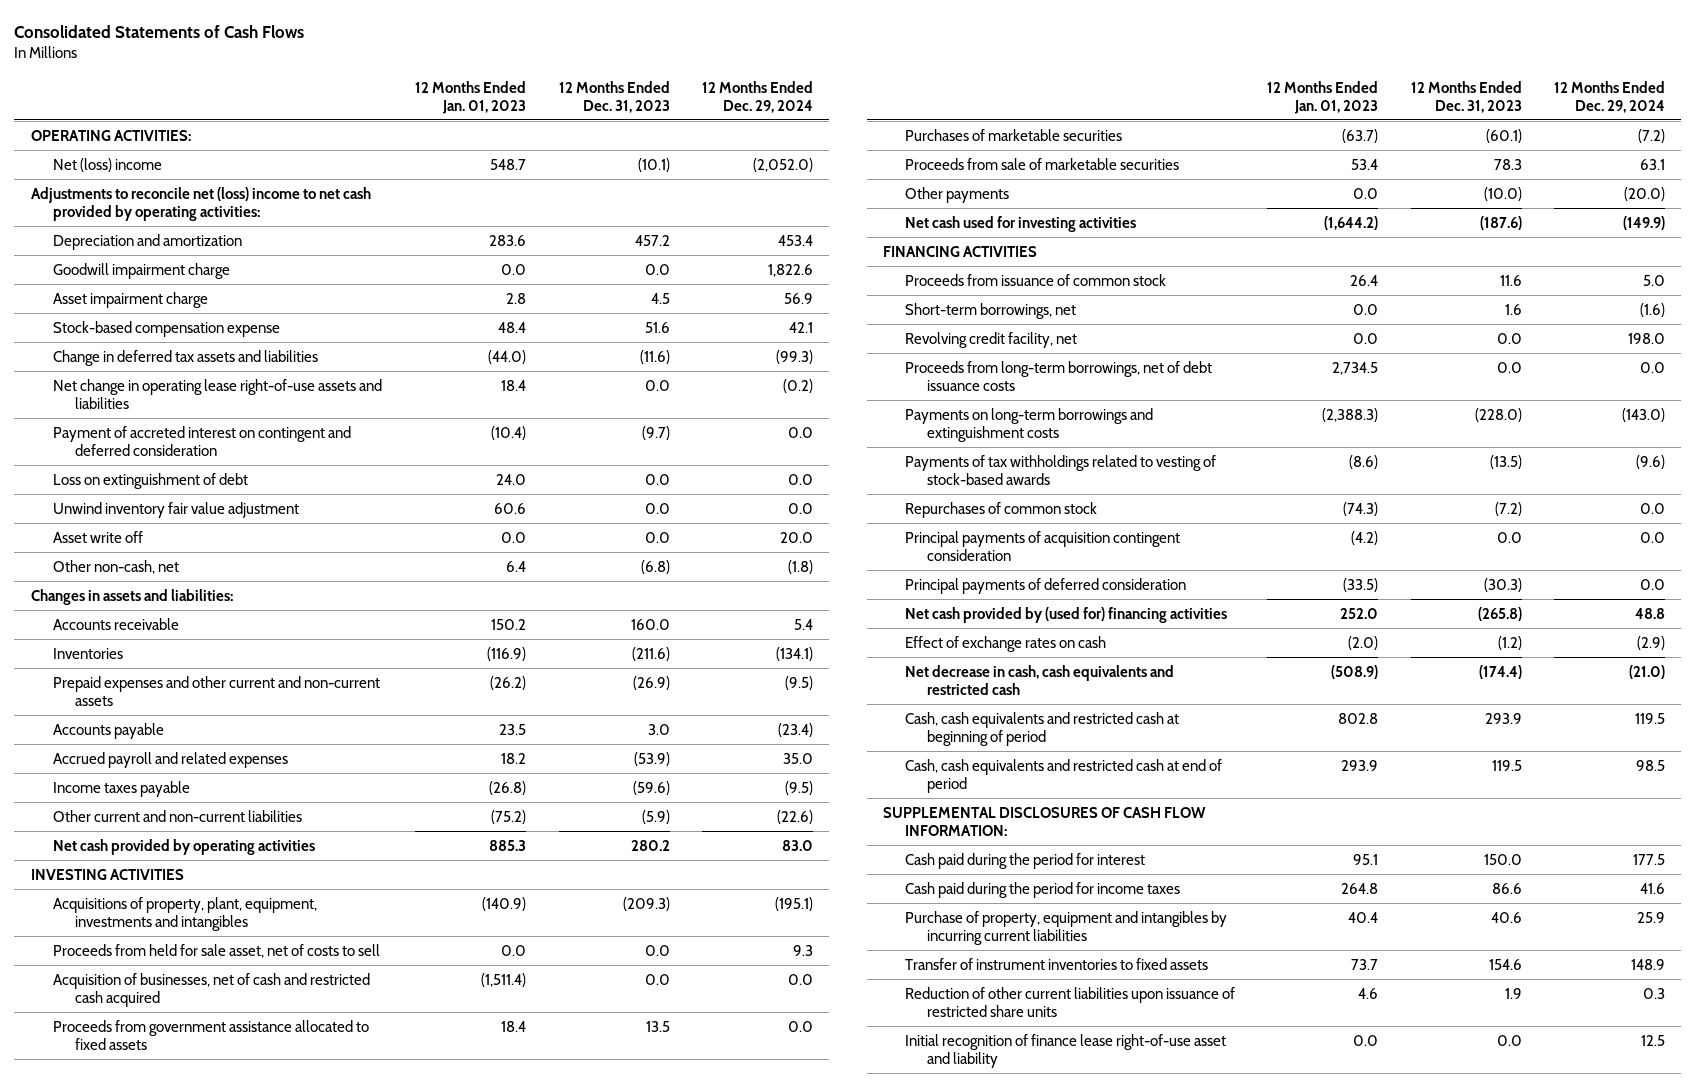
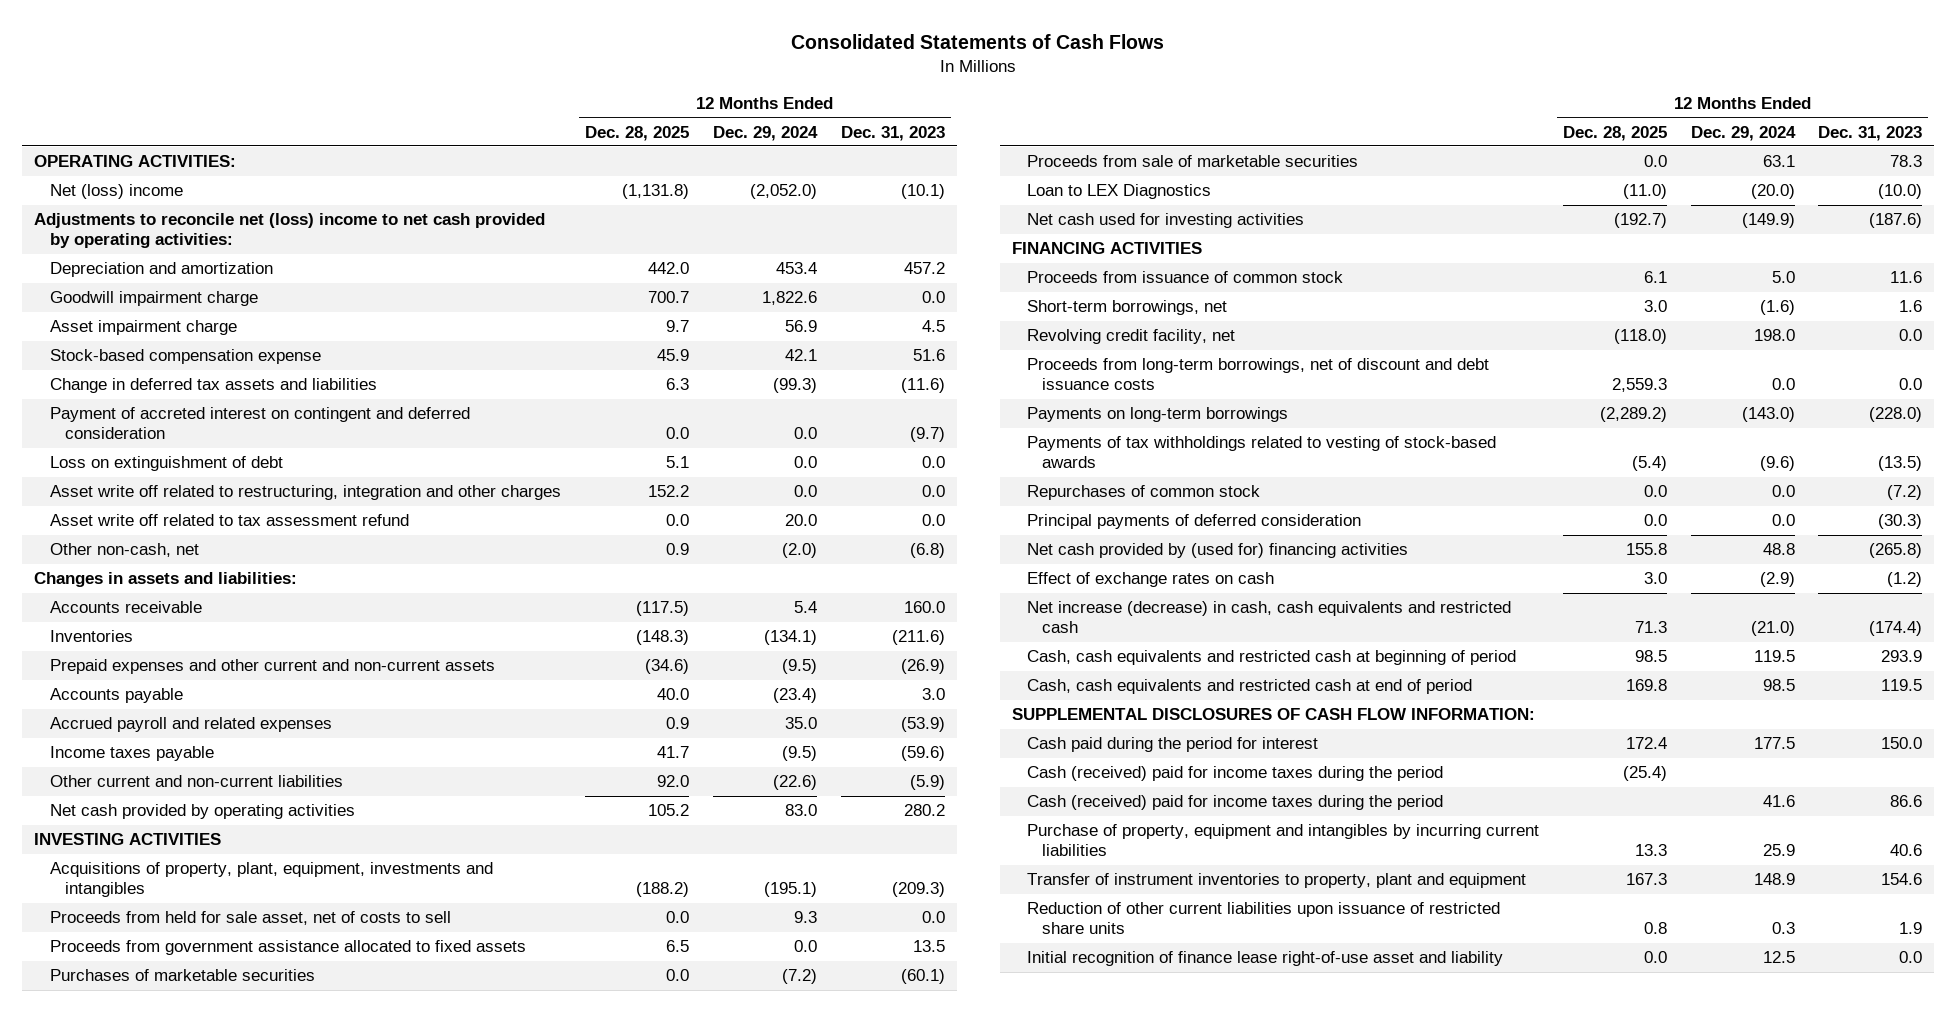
- | 12 Months Ended Jan. 01, 2023 | 12 Months Ended Dec. 31, 2023 | 12 Months Ended Dec. 29, 2024
+ | 12 Months Ended Dec. 28, 2025 | 12 Months Ended Dec. 29, 2024 | 12 Months Ended Dec. 31, 2023
- Net change in operating lease right-of-use assets and liabilities | 18.4 | 0.0 | (0.2)
- Unwind inventory fair value adjustment | 60.6 | 0.0 | 0.0
- Asset write off | 0.0 | 0.0 | 20.0
- Other non-cash, net | 6.4 | (6.8) | (1.8)
+ Asset write off related to restructuring, integration and other charges | 152.2 | 0.0 | 0.0
+ Asset write off related to tax assessment refund | 0.0 | 20.0 | 0.0
+ Other non-cash, net | 0.9 | (2.0) | (6.8)
- Acquisition of businesses, net of cash and restricted cash acquired | (1,511.4) | 0.0 | 0.0
- Other payments | 0.0 | (10.0) | (20.0)
+ Loan to LEX Diagnostics | (11.0) | (20.0) | (10.0)
- Proceeds from long-term borrowings, net of debt issuance costs | 2,734.5 | 0.0 | 0.0
- Payments on long-term borrowings and extinguishment costs | (2,388.3) | (228.0) | (143.0)
+ Proceeds from long-term borrowings, net of discount and debt issuance costs | 2,559.3 | 0.0 | 0.0
+ Payments on long-term borrowings | (2,289.2) | (143.0) | (228.0)
- Principal payments of acquisition contingent consideration | (4.2) | 0.0 | 0.0
- Net decrease in cash, cash equivalents and restricted cash | (508.9) | (174.4) | (21.0)
+ Net increase (decrease) in cash, cash equivalents and restricted cash | 71.3 | (21.0) | (174.4)
- Cash paid during the period for income taxes | 264.8 | 86.6 | 41.6
+ Cash (received) paid for income taxes during the period | (25.4) | |
+ Cash (received) paid for income taxes during the period | | 41.6 | 86.6
- Transfer of instrument inventories to fixed assets | 73.7 | 154.6 | 148.9
+ Transfer of instrument inventories to property, plant and equipment | 167.3 | 148.9 | 154.6

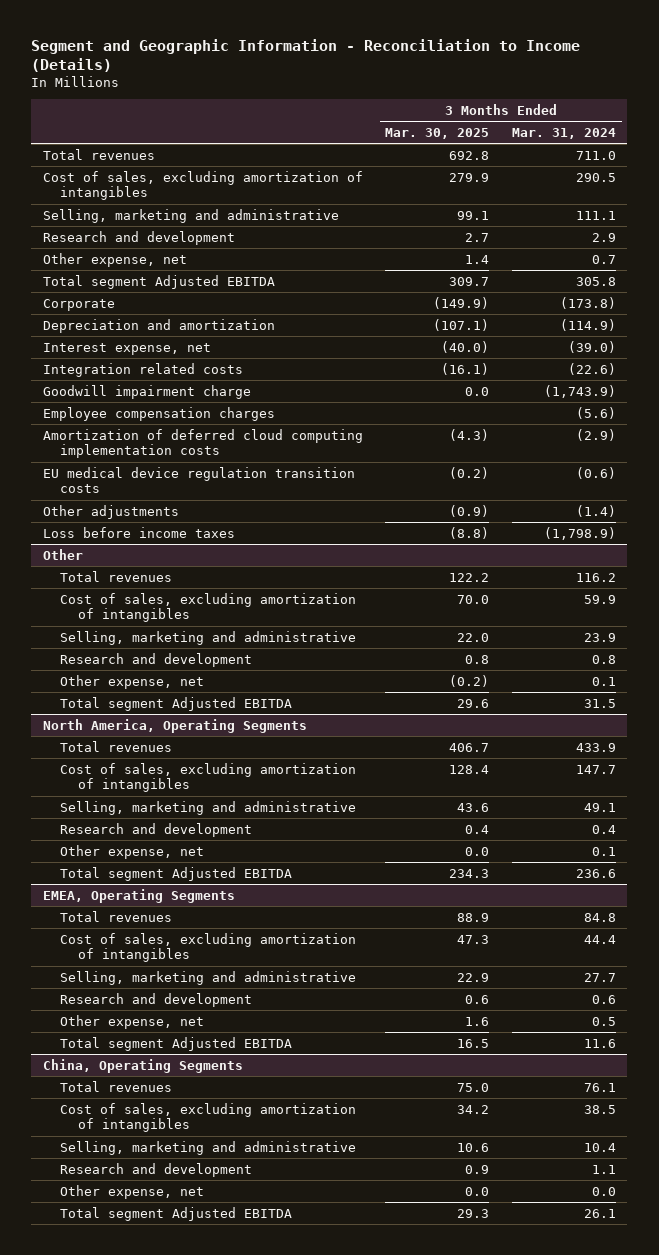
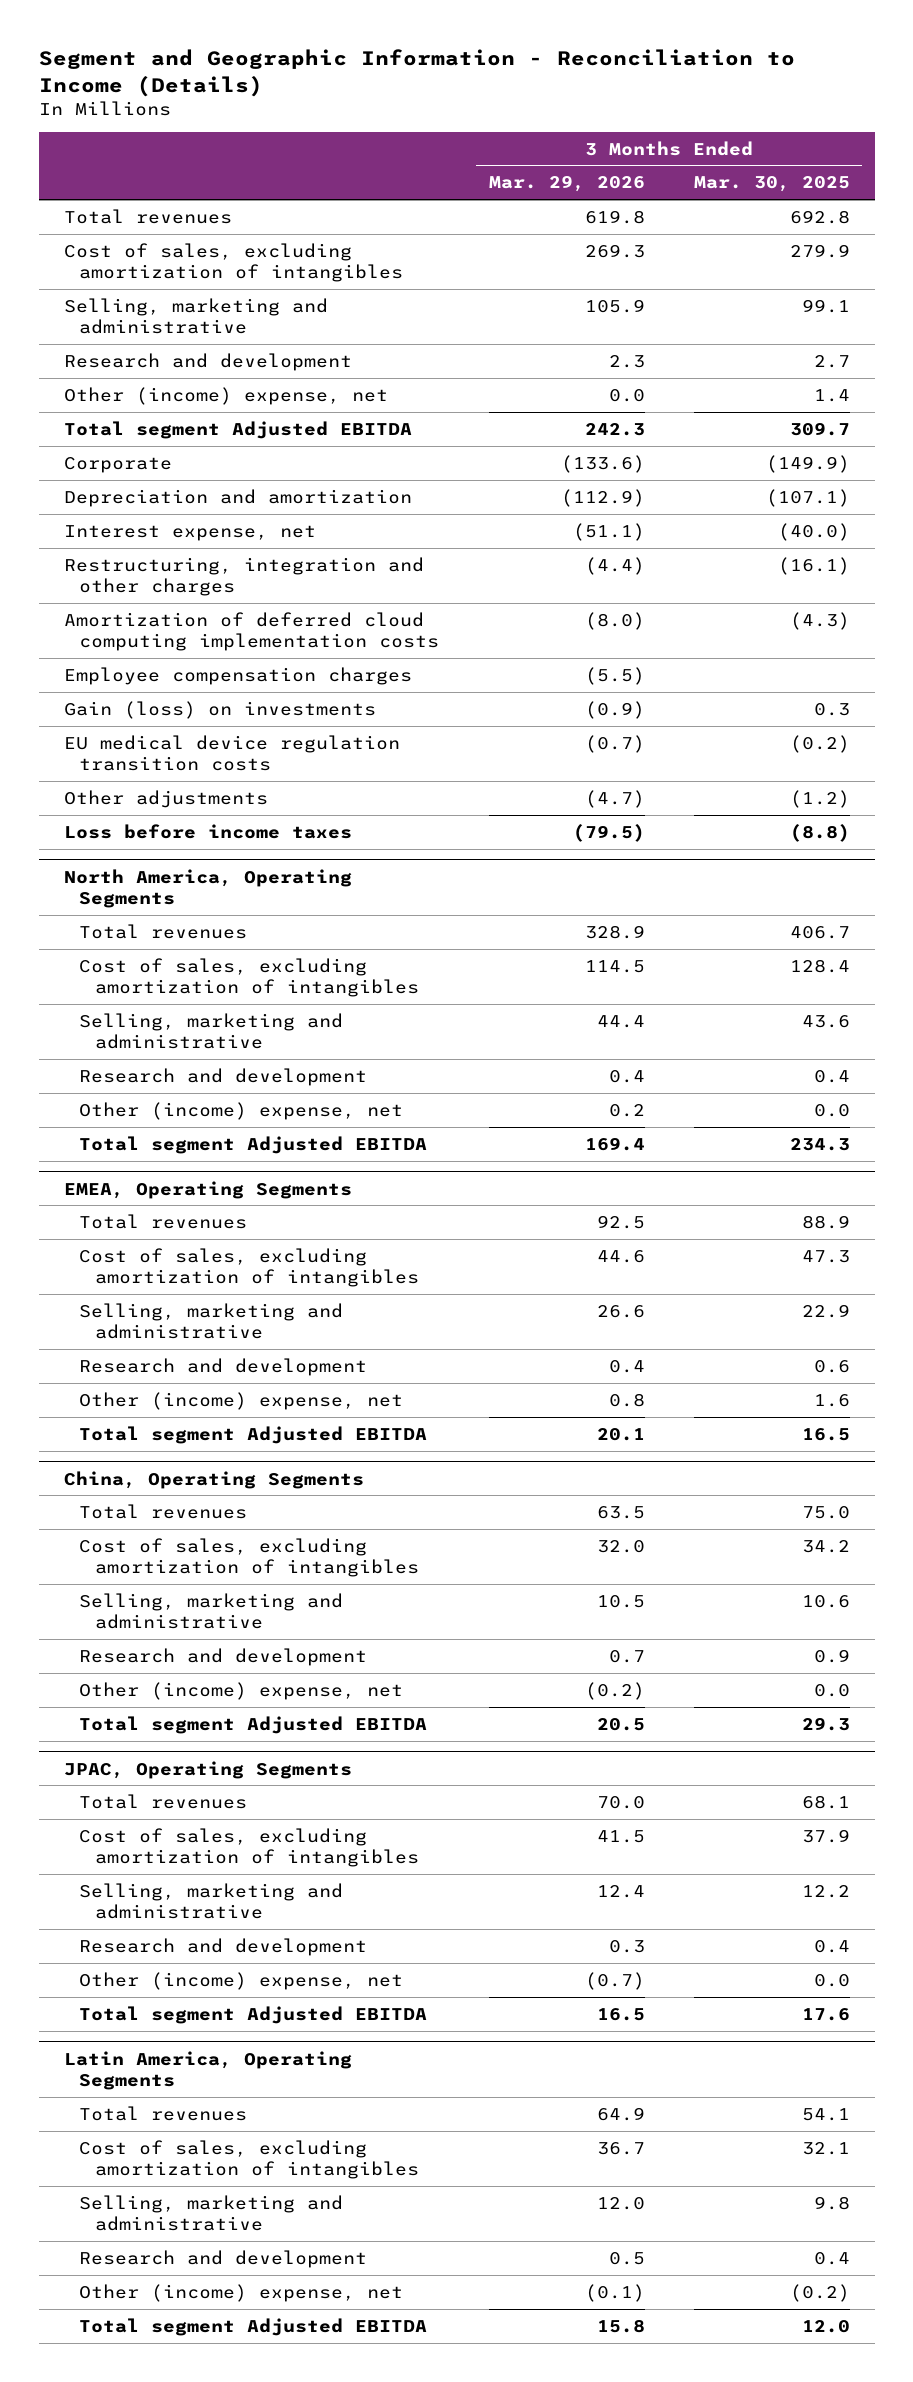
- | 3 Months Ended Mar. 30, 2025 | 3 Months Ended Mar. 31, 2024
+ | 3 Months Ended Mar. 29, 2026 | 3 Months Ended Mar. 30, 2025
- Other expense, net | 1.4 | 0.7
+ Other (income) expense, net | 0.0 | 1.4
- Integration related costs | (16.1) | (22.6)
- Goodwill impairment charge | 0.0 | (1,743.9)
+ Restructuring, integration and other charges | (4.4) | (16.1)
moved down: Employee compensation charges | (5.5) |
+ Gain (loss) on investments | (0.9) | 0.3
- Other adjustments | (0.9) | (1.4)
+ Other adjustments | (4.7) | (1.2)
- Other
- Total revenues | 122.2 | 116.2
- Cost of sales, excluding amortization of intangibles | 70.0 | 59.9
- Selling, marketing and administrative | 22.0 | 23.9
- Research and development | 0.8 | 0.8
- Other expense, net | (0.2) | 0.1
- Total segment Adjusted EBITDA | 29.6 | 31.5
@ North America, Operating Segments
- Other expense, net | 0.0 | 0.1
+ Other (income) expense, net | 0.2 | 0.0
@ EMEA, Operating Segments
- Other expense, net | 1.6 | 0.5
+ Other (income) expense, net | 0.8 | 1.6
@ China, Operating Segments
- Other expense, net | 0.0 | 0.0
+ Other (income) expense, net | (0.2) | 0.0
+ JPAC, Operating Segments
+ Total revenues | 70.0 | 68.1
+ Cost of sales, excluding amortization of intangibles | 41.5 | 37.9
+ Selling, marketing and administrative | 12.4 | 12.2
+ Research and development | 0.3 | 0.4
+ Other (income) expense, net | (0.7) | 0.0
+ Total segment Adjusted EBITDA | 16.5 | 17.6
+ Latin America, Operating Segments
+ Total revenues | 64.9 | 54.1
+ Cost of sales, excluding amortization of intangibles | 36.7 | 32.1
+ Selling, marketing and administrative | 12.0 | 9.8
+ Research and development | 0.5 | 0.4
+ Other (income) expense, net | (0.1) | (0.2)
+ Total segment Adjusted EBITDA | 15.8 | 12.0

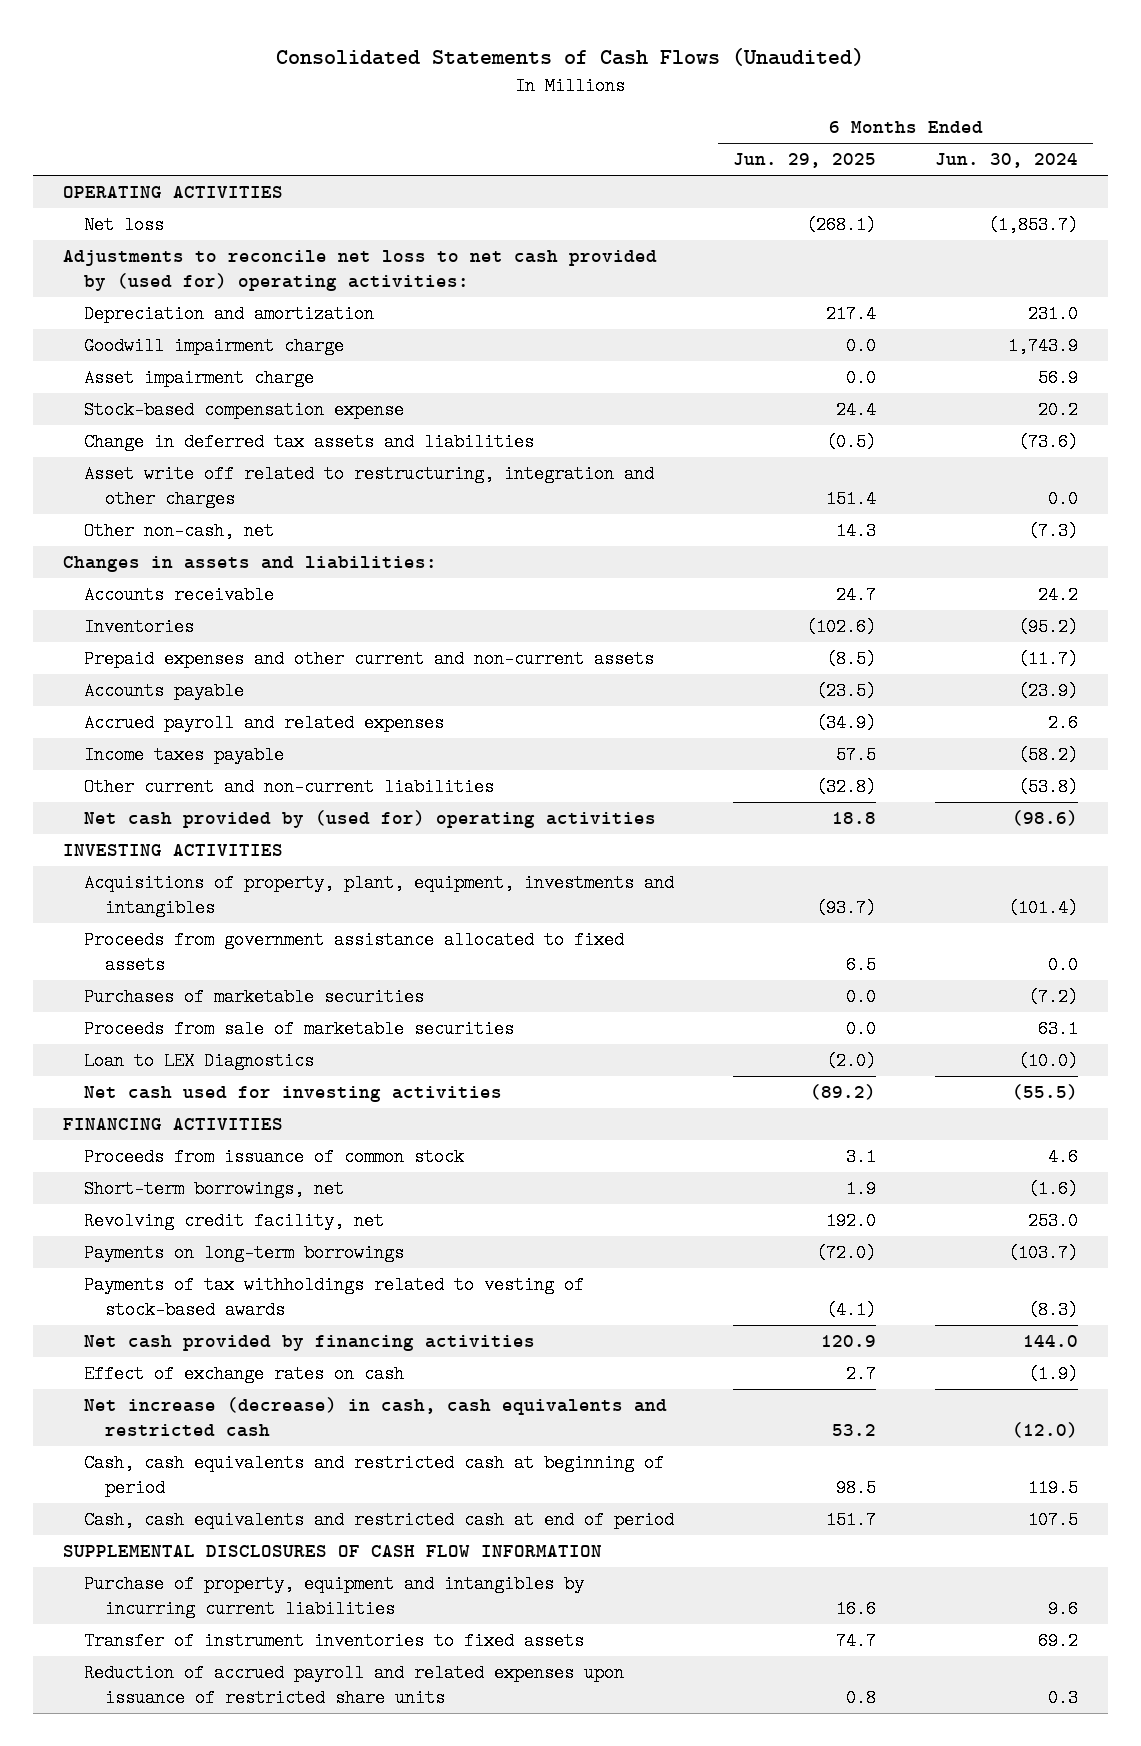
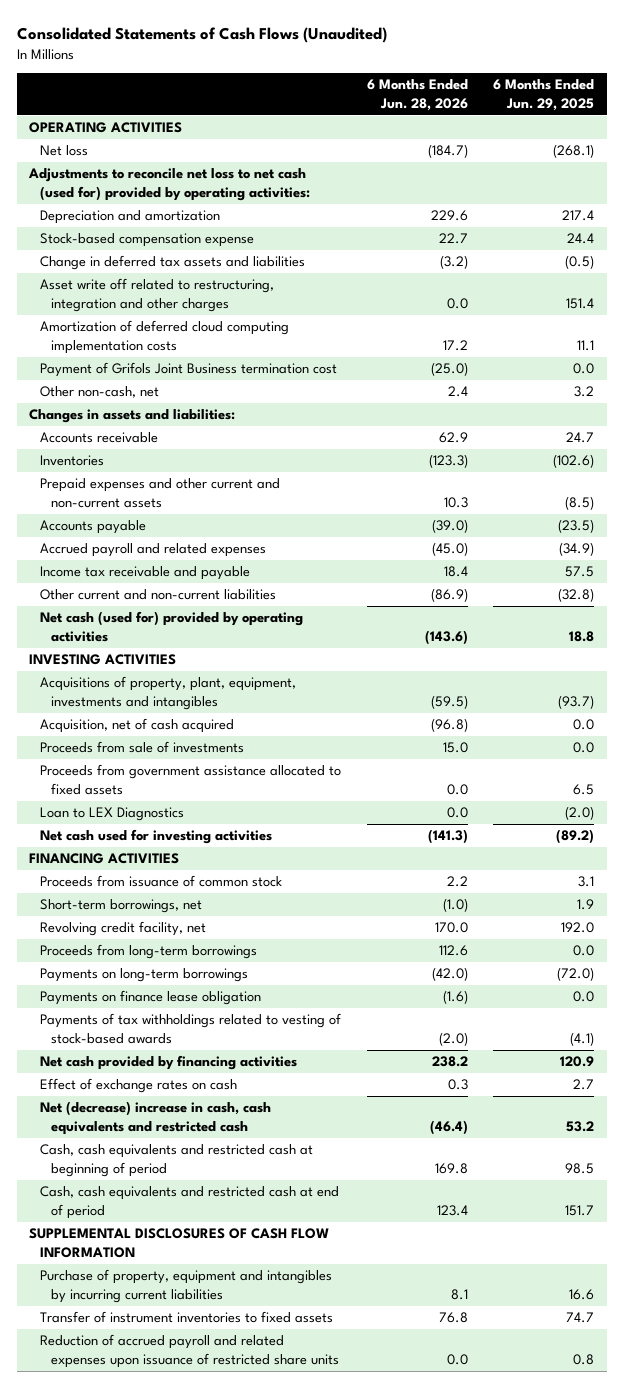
- | 6 Months Ended Jun. 29, 2025 | 6 Months Ended Jun. 30, 2024
+ | 6 Months Ended Jun. 28, 2026 | 6 Months Ended Jun. 29, 2025
- Adjustments to reconcile net loss to net cash provided by (used for) operating activities:
+ Adjustments to reconcile net loss to net cash (used for) provided by operating activities:
- Goodwill impairment charge | 0.0 | 1,743.9
- Asset impairment charge | 0.0 | 56.9
- Other non-cash, net | 14.3 | (7.3)
+ Amortization of deferred cloud computing implementation costs | 17.2 | 11.1
+ Payment of Grifols Joint Business termination cost | (25.0) | 0.0
+ Other non-cash, net | 2.4 | 3.2
- Income taxes payable | 57.5 | (58.2)
+ Income tax receivable and payable | 18.4 | 57.5
- Net cash provided by (used for) operating activities | 18.8 | (98.6)
+ Net cash (used for) provided by operating activities | (143.6) | 18.8
+ Acquisition, net of cash acquired | (96.8) | 0.0
+ Proceeds from sale of investments | 15.0 | 0.0
- Purchases of marketable securities | 0.0 | (7.2)
- Proceeds from sale of marketable securities | 0.0 | 63.1
+ Proceeds from long-term borrowings | 112.6 | 0.0
+ Payments on finance lease obligation | (1.6) | 0.0
- Net increase (decrease) in cash, cash equivalents and restricted cash | 53.2 | (12.0)
+ Net (decrease) increase in cash, cash equivalents and restricted cash | (46.4) | 53.2

